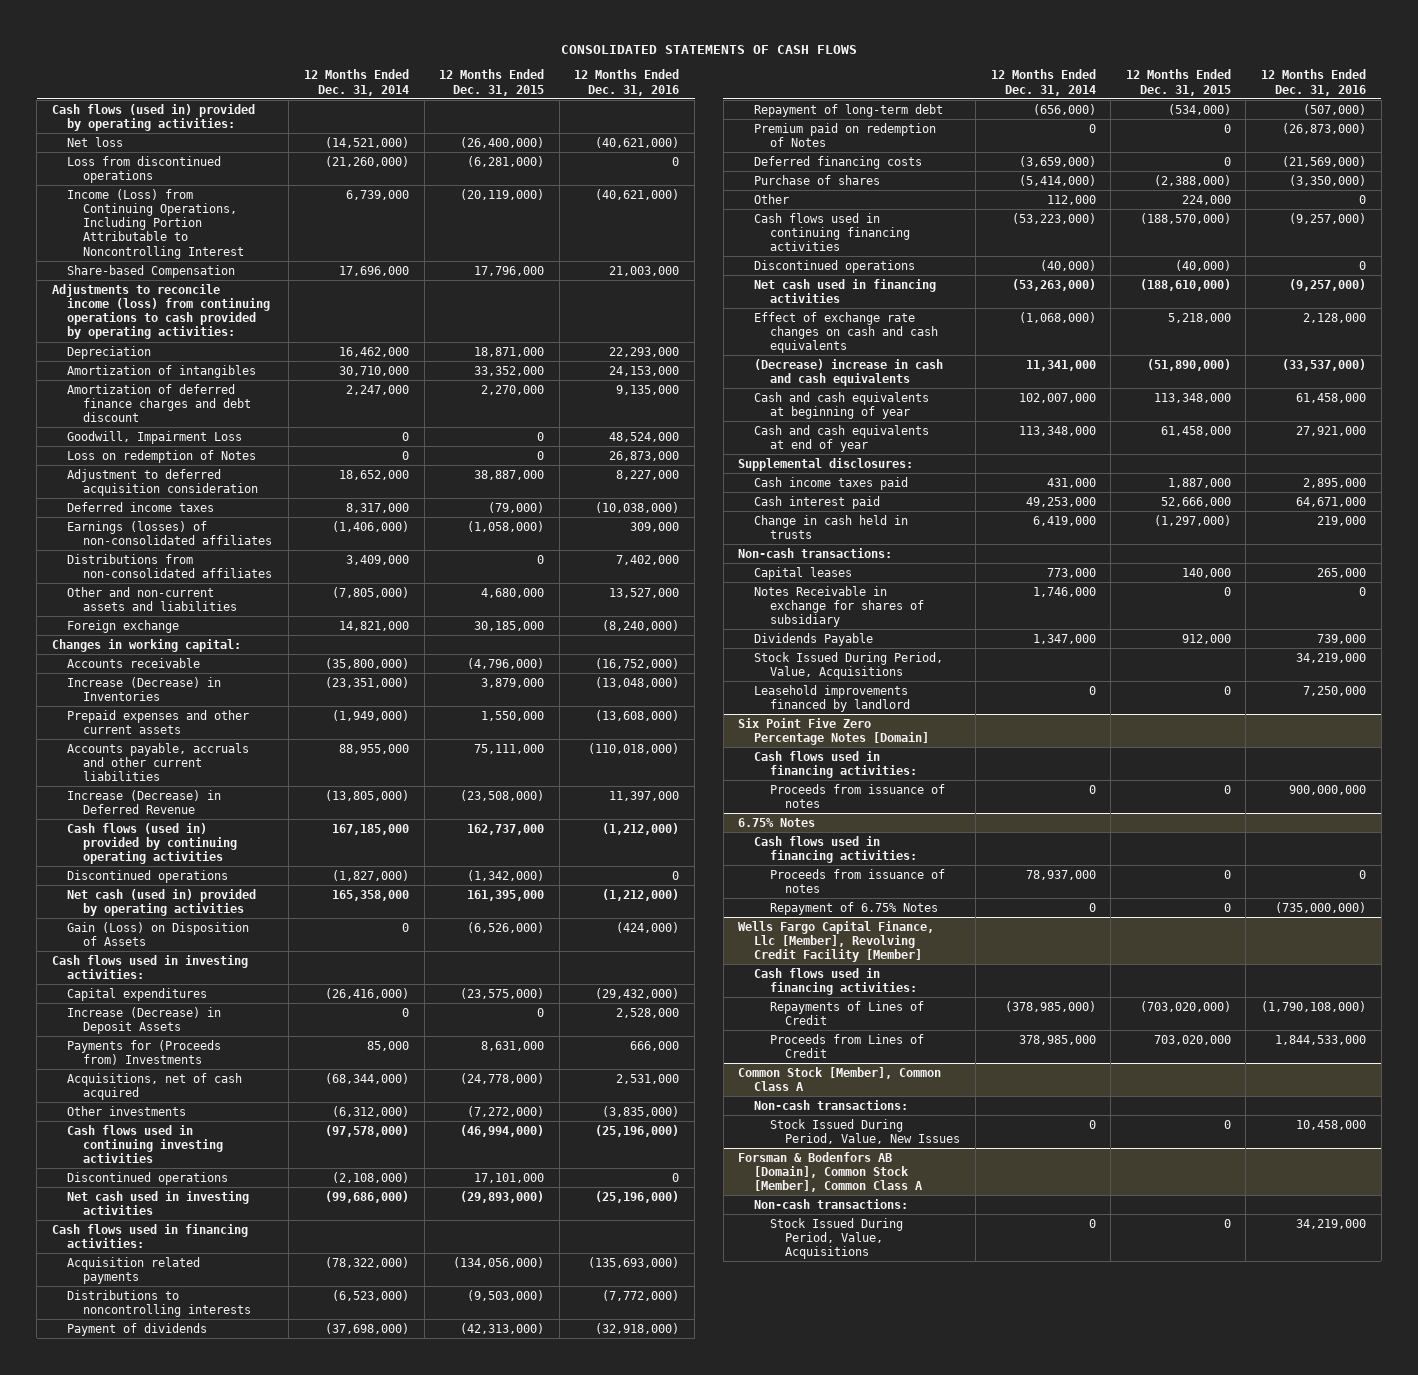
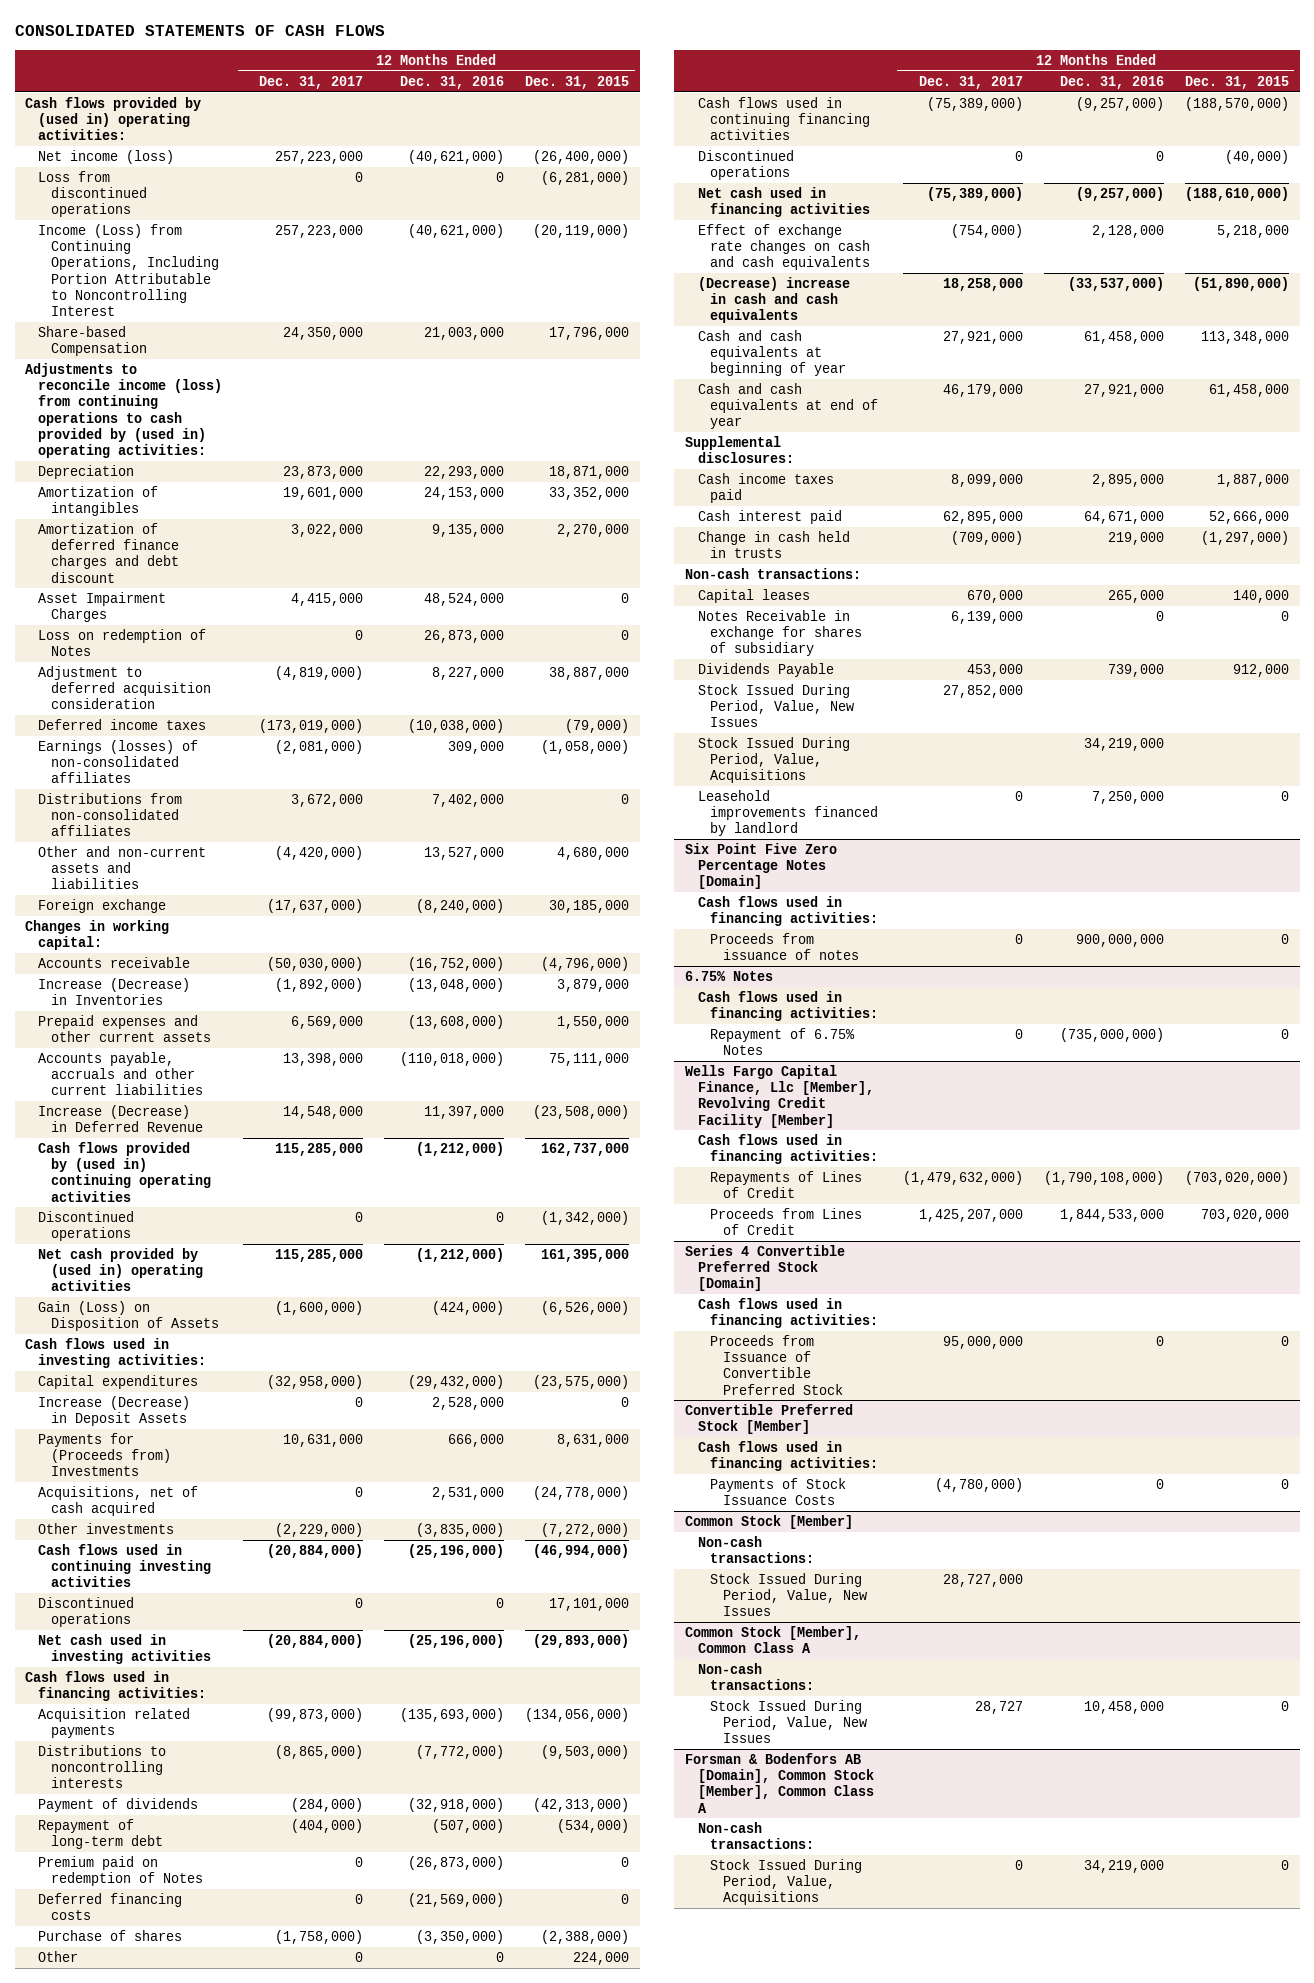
- | 12 Months Ended Dec. 31, 2014 | 12 Months Ended Dec. 31, 2015 | 12 Months Ended Dec. 31, 2016
+ | 12 Months Ended Dec. 31, 2017 | 12 Months Ended Dec. 31, 2016 | 12 Months Ended Dec. 31, 2015
- Cash flows (used in) provided by operating activities:
- Net loss | (14,521,000) | (26,400,000) | (40,621,000)
+ Cash flows provided by (used in) operating activities:
+ Net income (loss) | 257,223,000 | (40,621,000) | (26,400,000)
- Adjustments to reconcile income (loss) from continuing operations to cash provided by operating activities:
+ Adjustments to reconcile income (loss) from continuing operations to cash provided by (used in) operating activities:
- Goodwill, Impairment Loss | 0 | 0 | 48,524,000
+ Asset Impairment Charges | 4,415,000 | 48,524,000 | 0
- Cash flows (used in) provided by continuing operating activities | 167,185,000 | 162,737,000 | (1,212,000)
+ Cash flows provided by (used in) continuing operating activities | 115,285,000 | (1,212,000) | 162,737,000
- Net cash (used in) provided by operating activities | 165,358,000 | 161,395,000 | (1,212,000)
+ Net cash provided by (used in) operating activities | 115,285,000 | (1,212,000) | 161,395,000
+ Stock Issued During Period, Value, New Issues | 27,852,000 | |
@ 6.75% Notes
- Proceeds from issuance of notes | 78,937,000 | 0 | 0
+ Series 4 Convertible Preferred Stock [Domain]
+ Cash flows used in financing activities:
+ Proceeds from Issuance of Convertible Preferred Stock | 95,000,000 | 0 | 0
+ Convertible Preferred Stock [Member]
+ Cash flows used in financing activities:
+ Payments of Stock Issuance Costs | (4,780,000) | 0 | 0
+ Common Stock [Member]
+ Non-cash transactions:
+ Stock Issued During Period, Value, New Issues | 28,727,000 | |

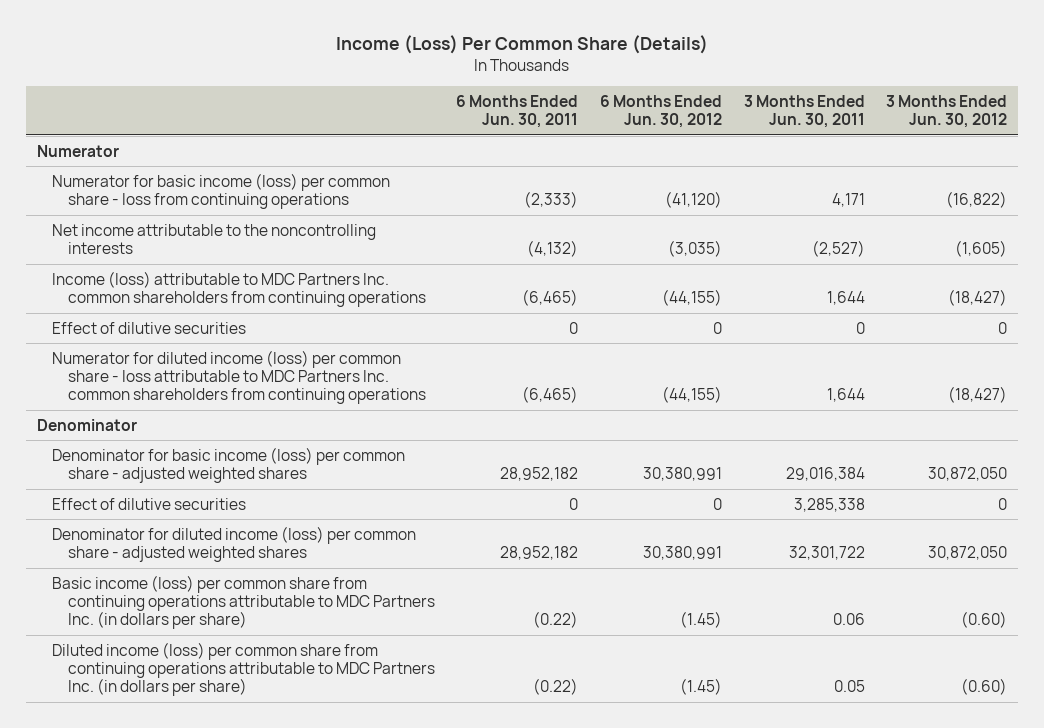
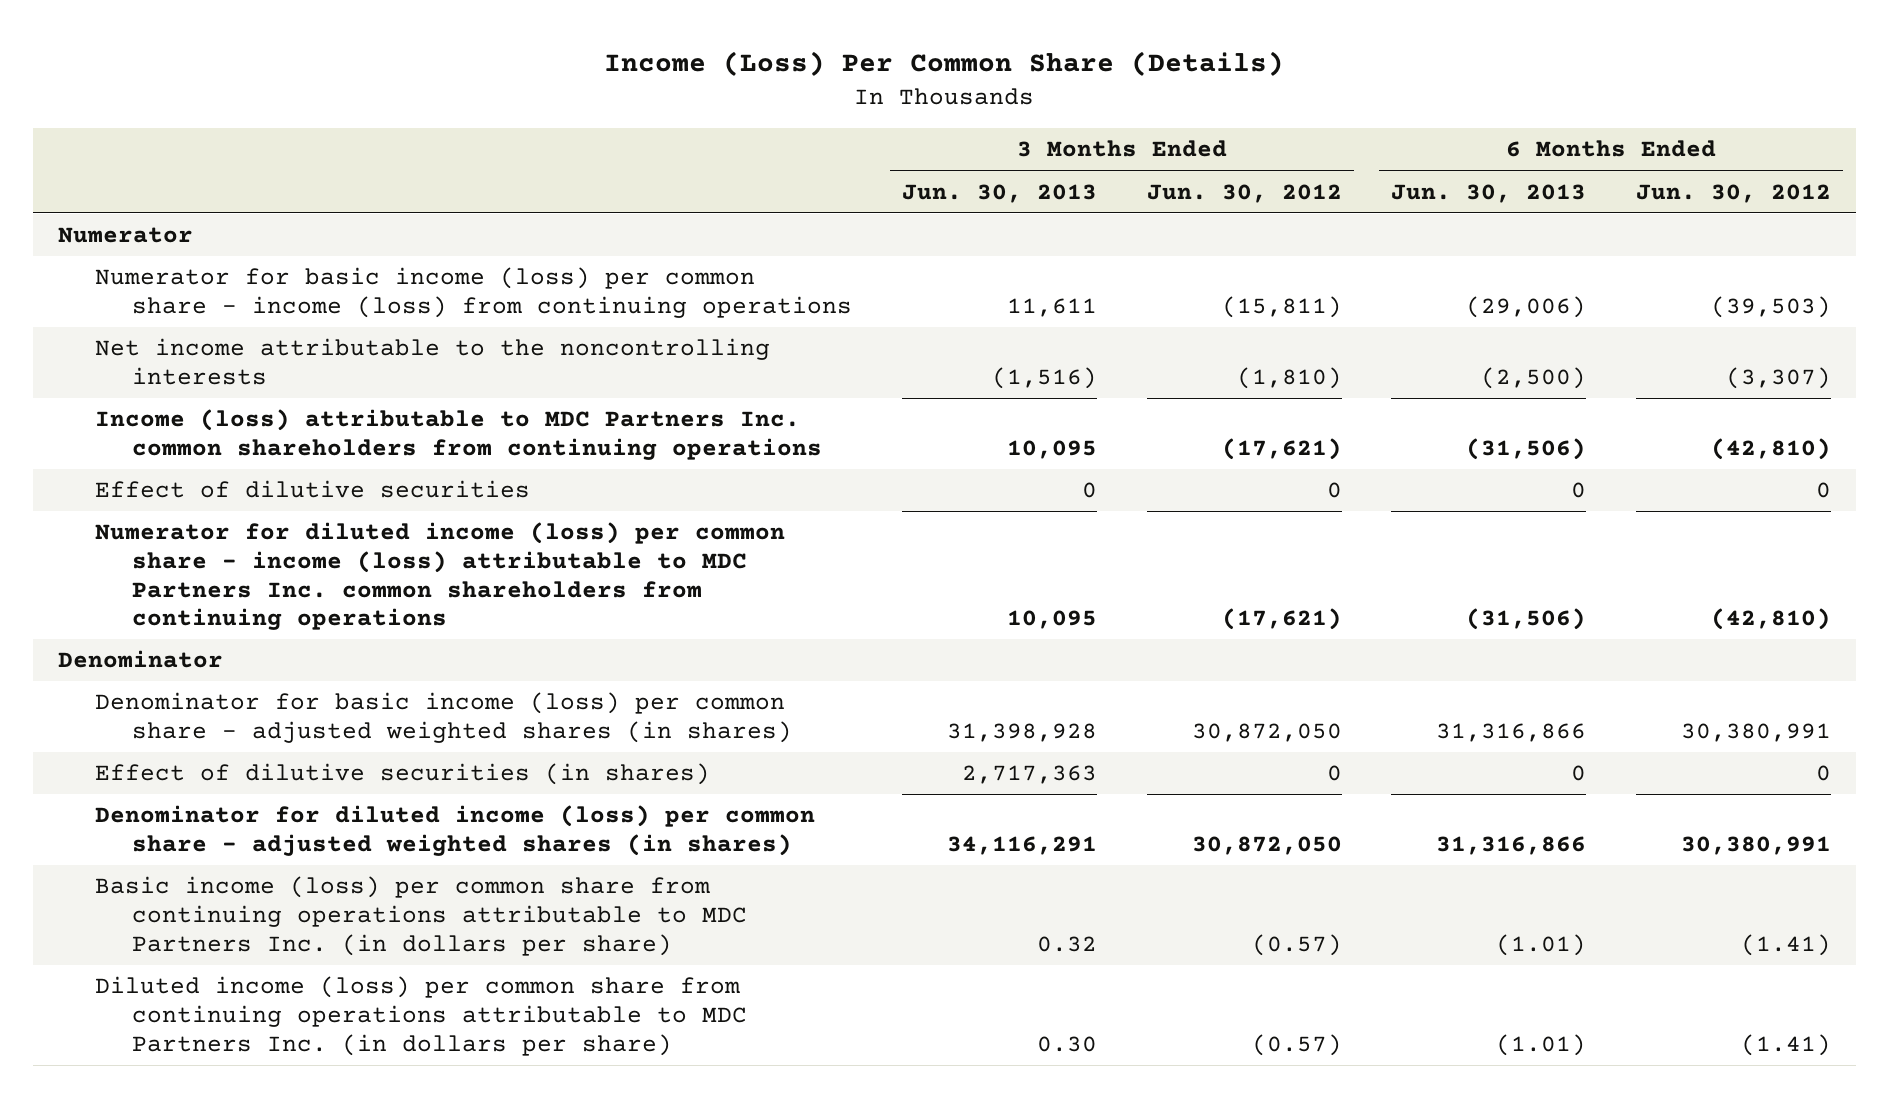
- | 6 Months Ended Jun. 30, 2011 | 6 Months Ended Jun. 30, 2012 | 3 Months Ended Jun. 30, 2011 | 3 Months Ended Jun. 30, 2012
+ | 3 Months Ended Jun. 30, 2013 | 3 Months Ended Jun. 30, 2012 | 6 Months Ended Jun. 30, 2013 | 6 Months Ended Jun. 30, 2012
- Numerator for basic income (loss) per common share - loss from continuing operations | (2,333) | (41,120) | 4,171 | (16,822)
- Net income attributable to the noncontrolling interests | (4,132) | (3,035) | (2,527) | (1,605)
- Income (loss) attributable to MDC Partners Inc. common shareholders from continuing operations | (6,465) | (44,155) | 1,644 | (18,427)
+ Numerator for basic income (loss) per common share - income (loss) from continuing operations | 11,611 | (15,811) | (29,006) | (39,503)
+ Net income attributable to the noncontrolling interests | (1,516) | (1,810) | (2,500) | (3,307)
+ Income (loss) attributable to MDC Partners Inc. common shareholders from continuing operations | 10,095 | (17,621) | (31,506) | (42,810)
- Numerator for diluted income (loss) per common share - loss attributable to MDC Partners Inc. common shareholders from continuing operations | (6,465) | (44,155) | 1,644 | (18,427)
+ Numerator for diluted income (loss) per common share - income (loss) attributable to MDC Partners Inc. common shareholders from continuing operations | 10,095 | (17,621) | (31,506) | (42,810)
- Denominator for basic income (loss) per common share - adjusted weighted shares | 28,952,182 | 30,380,991 | 29,016,384 | 30,872,050
- Effect of dilutive securities | 0 | 0 | 3,285,338 | 0
- Denominator for diluted income (loss) per common share - adjusted weighted shares | 28,952,182 | 30,380,991 | 32,301,722 | 30,872,050
- Basic income (loss) per common share from continuing operations attributable to MDC Partners Inc. (in dollars per share) | (0.22) | (1.45) | 0.06 | (0.60)
- Diluted income (loss) per common share from continuing operations attributable to MDC Partners Inc. (in dollars per share) | (0.22) | (1.45) | 0.05 | (0.60)
+ Denominator for basic income (loss) per common share - adjusted weighted shares (in shares) | 31,398,928 | 30,872,050 | 31,316,866 | 30,380,991
+ Effect of dilutive securities (in shares) | 2,717,363 | 0 | 0 | 0
+ Denominator for diluted income (loss) per common share - adjusted weighted shares (in shares) | 34,116,291 | 30,872,050 | 31,316,866 | 30,380,991
+ Basic income (loss) per common share from continuing operations attributable to MDC Partners Inc. (in dollars per share) | 0.32 | (0.57) | (1.01) | (1.41)
+ Diluted income (loss) per common share from continuing operations attributable to MDC Partners Inc. (in dollars per share) | 0.30 | (0.57) | (1.01) | (1.41)

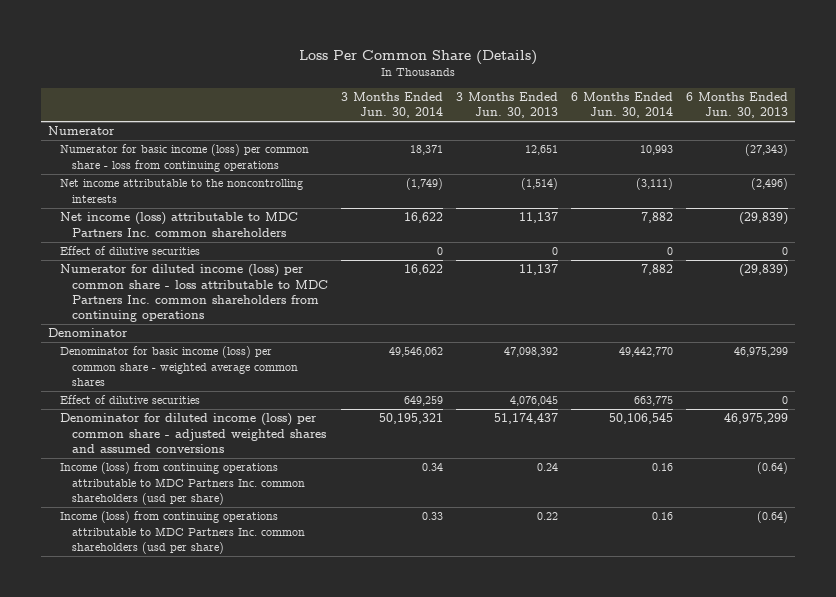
- Income (Loss) Per Common Share (Details)
+ Loss Per Common Share (Details)
- | 3 Months Ended Jun. 30, 2013 | 3 Months Ended Jun. 30, 2012 | 6 Months Ended Jun. 30, 2013 | 6 Months Ended Jun. 30, 2012
+ | 3 Months Ended Jun. 30, 2014 | 3 Months Ended Jun. 30, 2013 | 6 Months Ended Jun. 30, 2014 | 6 Months Ended Jun. 30, 2013
- Numerator for basic income (loss) per common share - income (loss) from continuing operations | 11,611 | (15,811) | (29,006) | (39,503)
- Net income attributable to the noncontrolling interests | (1,516) | (1,810) | (2,500) | (3,307)
- Income (loss) attributable to MDC Partners Inc. common shareholders from continuing operations | 10,095 | (17,621) | (31,506) | (42,810)
+ Numerator for basic income (loss) per common share - loss from continuing operations | 18,371 | 12,651 | 10,993 | (27,343)
+ Net income attributable to the noncontrolling interests | (1,749) | (1,514) | (3,111) | (2,496)
+ Net income (loss) attributable to MDC Partners Inc. common shareholders | 16,622 | 11,137 | 7,882 | (29,839)
- Numerator for diluted income (loss) per common share - income (loss) attributable to MDC Partners Inc. common shareholders from continuing operations | 10,095 | (17,621) | (31,506) | (42,810)
+ Numerator for diluted income (loss) per common share - loss attributable to MDC Partners Inc. common shareholders from continuing operations | 16,622 | 11,137 | 7,882 | (29,839)
- Denominator for basic income (loss) per common share - adjusted weighted shares (in shares) | 31,398,928 | 30,872,050 | 31,316,866 | 30,380,991
- Effect of dilutive securities (in shares) | 2,717,363 | 0 | 0 | 0
- Denominator for diluted income (loss) per common share - adjusted weighted shares (in shares) | 34,116,291 | 30,872,050 | 31,316,866 | 30,380,991
- Basic income (loss) per common share from continuing operations attributable to MDC Partners Inc. (in dollars per share) | 0.32 | (0.57) | (1.01) | (1.41)
- Diluted income (loss) per common share from continuing operations attributable to MDC Partners Inc. (in dollars per share) | 0.30 | (0.57) | (1.01) | (1.41)
+ Denominator for basic income (loss) per common share - weighted average common shares | 49,546,062 | 47,098,392 | 49,442,770 | 46,975,299
+ Effect of dilutive securities | 649,259 | 4,076,045 | 663,775 | 0
+ Denominator for diluted income (loss) per common share - adjusted weighted shares and assumed conversions | 50,195,321 | 51,174,437 | 50,106,545 | 46,975,299
+ Income (loss) from continuing operations attributable to MDC Partners Inc. common shareholders (usd per share) | 0.34 | 0.24 | 0.16 | (0.64)
+ Income (loss) from continuing operations attributable to MDC Partners Inc. common shareholders (usd per share) | 0.33 | 0.22 | 0.16 | (0.64)

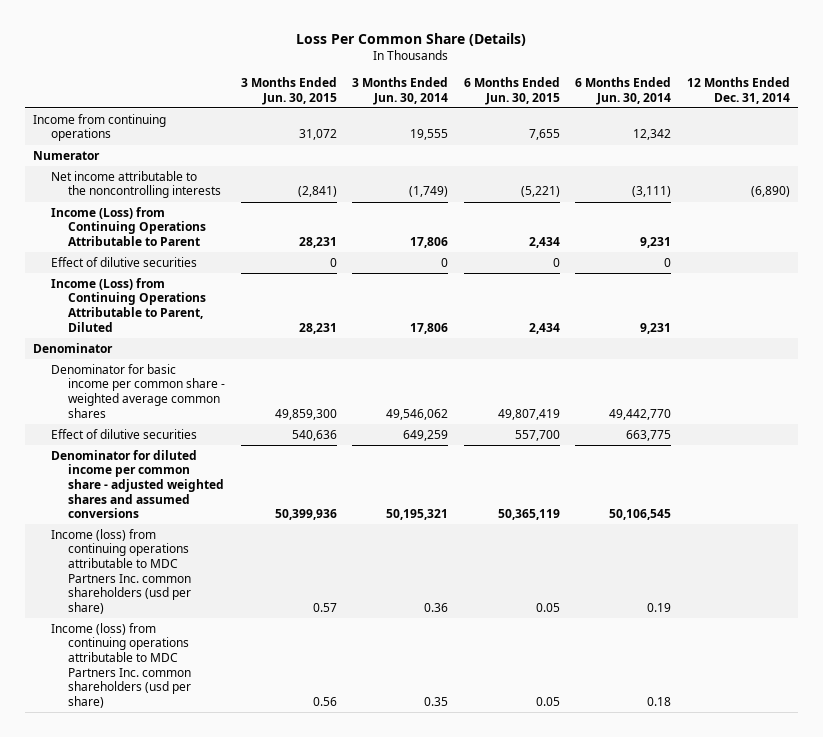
- | 3 Months Ended Jun. 30, 2014 | 3 Months Ended Jun. 30, 2013 | 6 Months Ended Jun. 30, 2014 | 6 Months Ended Jun. 30, 2013
+ | 3 Months Ended Jun. 30, 2015 | 3 Months Ended Jun. 30, 2014 | 6 Months Ended Jun. 30, 2015 | 6 Months Ended Jun. 30, 2014 | 12 Months Ended Dec. 31, 2014
+ Income from continuing operations | 31,072 | 19,555 | 7,655 | 12,342 |
- Numerator for basic income (loss) per common share - loss from continuing operations | 18,371 | 12,651 | 10,993 | (27,343)
- Net income (loss) attributable to MDC Partners Inc. common shareholders | 16,622 | 11,137 | 7,882 | (29,839)
+ Income (Loss) from Continuing Operations Attributable to Parent | 28,231 | 17,806 | 2,434 | 9,231 |
- Numerator for diluted income (loss) per common share - loss attributable to MDC Partners Inc. common shareholders from continuing operations | 16,622 | 11,137 | 7,882 | (29,839)
+ Income (Loss) from Continuing Operations Attributable to Parent, Diluted | 28,231 | 17,806 | 2,434 | 9,231 |
- Denominator for basic income (loss) per common share - weighted average common shares | 49,546,062 | 47,098,392 | 49,442,770 | 46,975,299
+ Denominator for basic income per common share - weighted average common shares | 49,859,300 | 49,546,062 | 49,807,419 | 49,442,770 |
- Denominator for diluted income (loss) per common share - adjusted weighted shares and assumed conversions | 50,195,321 | 51,174,437 | 50,106,545 | 46,975,299
- Income (loss) from continuing operations attributable to MDC Partners Inc. common shareholders (usd per share) | 0.34 | 0.24 | 0.16 | (0.64)
- Income (loss) from continuing operations attributable to MDC Partners Inc. common shareholders (usd per share) | 0.33 | 0.22 | 0.16 | (0.64)
+ Denominator for diluted income per common share - adjusted weighted shares and assumed conversions | 50,399,936 | 50,195,321 | 50,365,119 | 50,106,545 |
+ Income (loss) from continuing operations attributable to MDC Partners Inc. common shareholders (usd per share) | 0.57 | 0.36 | 0.05 | 0.19 |
+ Income (loss) from continuing operations attributable to MDC Partners Inc. common shareholders (usd per share) | 0.56 | 0.35 | 0.05 | 0.18 |

